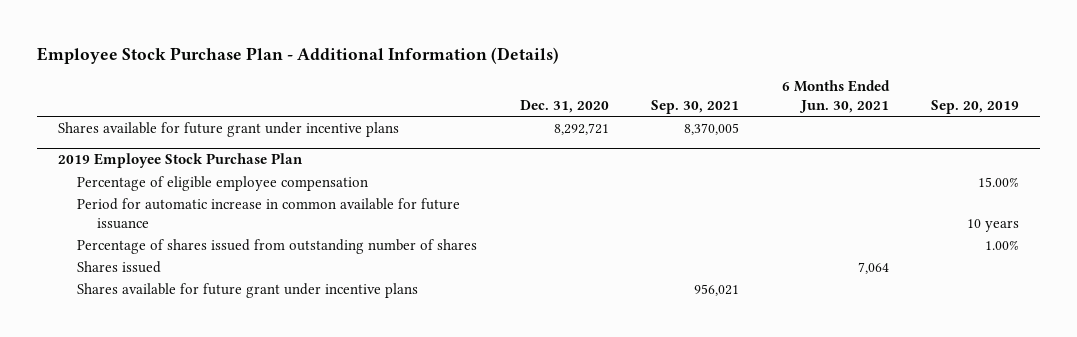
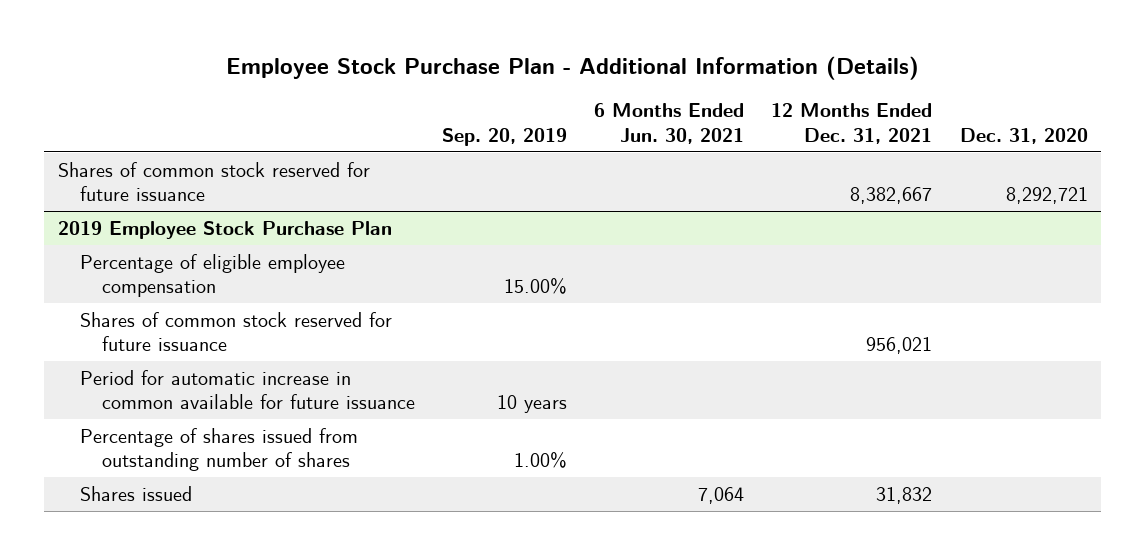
- | Dec. 31, 2020 | Sep. 30, 2021 | 6 Months Ended Jun. 30, 2021 | Sep. 20, 2019
+ | Sep. 20, 2019 | 6 Months Ended Jun. 30, 2021 | 12 Months Ended Dec. 31, 2021 | Dec. 31, 2020
- Shares available for future grant under incentive plans | 8,292,721 | 8,370,005 | |
+ Shares of common stock reserved for future issuance | | | 8,382,667 | 8,292,721
@ 2019 Employee Stock Purchase Plan
+ Shares of common stock reserved for future issuance | | | 956,021 |
- Shares available for future grant under incentive plans | | 956,021 | |

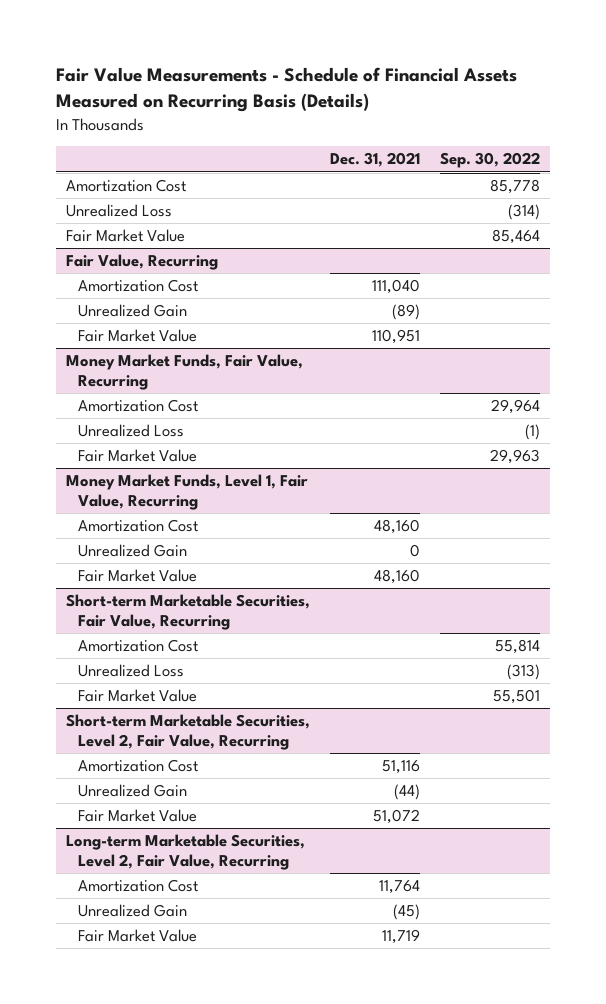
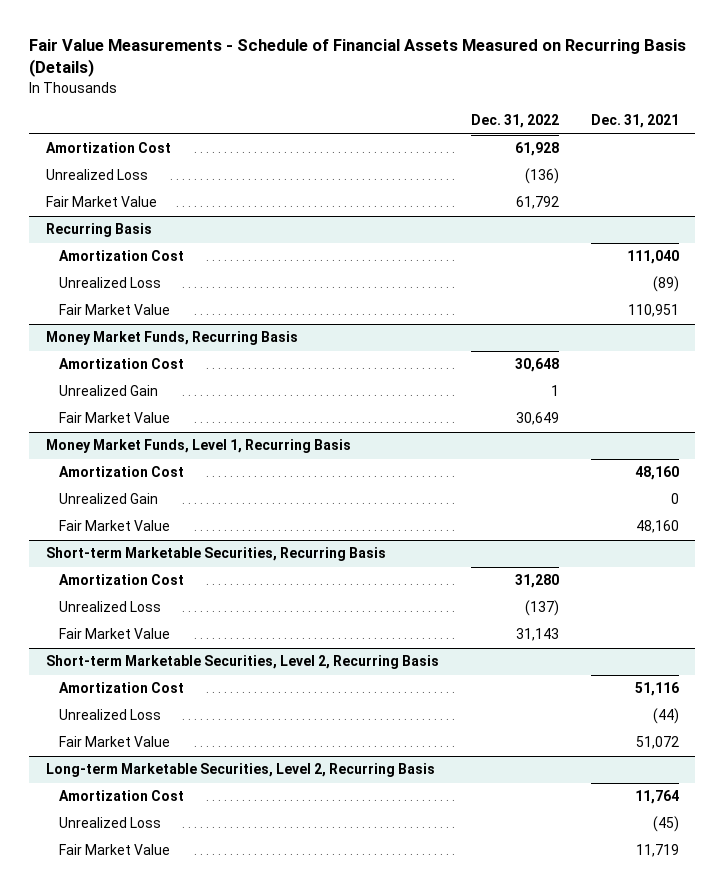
- | Dec. 31, 2021 | Sep. 30, 2022
+ | Dec. 31, 2022 | Dec. 31, 2021
- Fair Value, Recurring
+ Recurring Basis
- Unrealized Gain | (89) |
+ Unrealized Loss | | (89)
- Money Market Funds, Fair Value, Recurring
+ Money Market Funds, Recurring Basis
- Unrealized Loss | | (1)
+ Unrealized Gain | 1 |
- Money Market Funds, Level 1, Fair Value, Recurring
+ Money Market Funds, Level 1, Recurring Basis
- Short-term Marketable Securities, Fair Value, Recurring
+ Short-term Marketable Securities, Recurring Basis
- Short-term Marketable Securities, Level 2, Fair Value, Recurring
+ Short-term Marketable Securities, Level 2, Recurring Basis
- Unrealized Gain | (44) |
+ Unrealized Loss | | (44)
- Long-term Marketable Securities, Level 2, Fair Value, Recurring
+ Long-term Marketable Securities, Level 2, Recurring Basis
- Unrealized Gain | (45) |
+ Unrealized Loss | | (45)

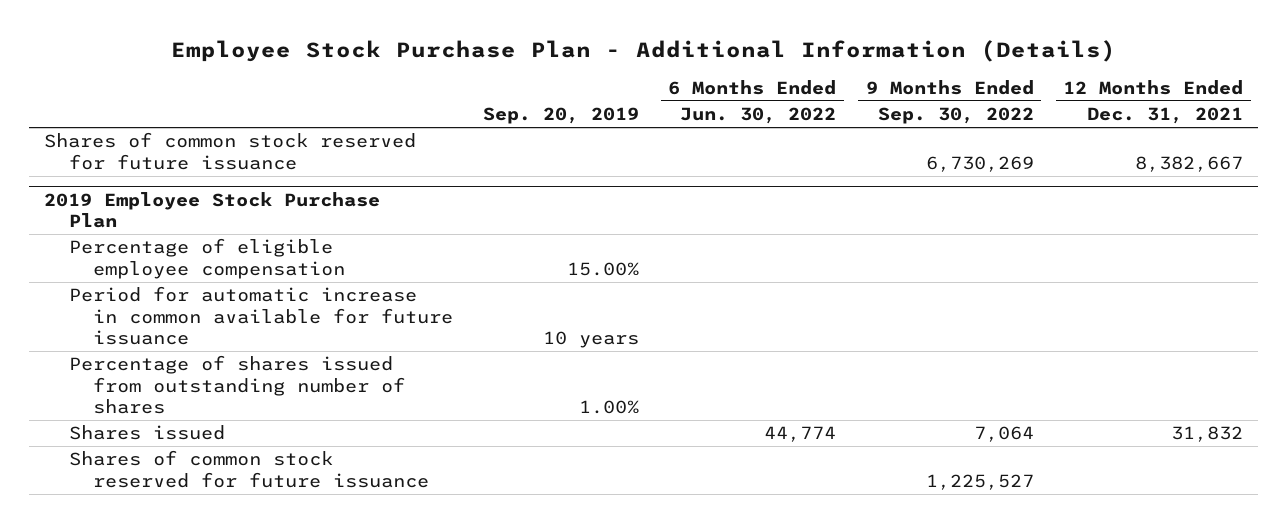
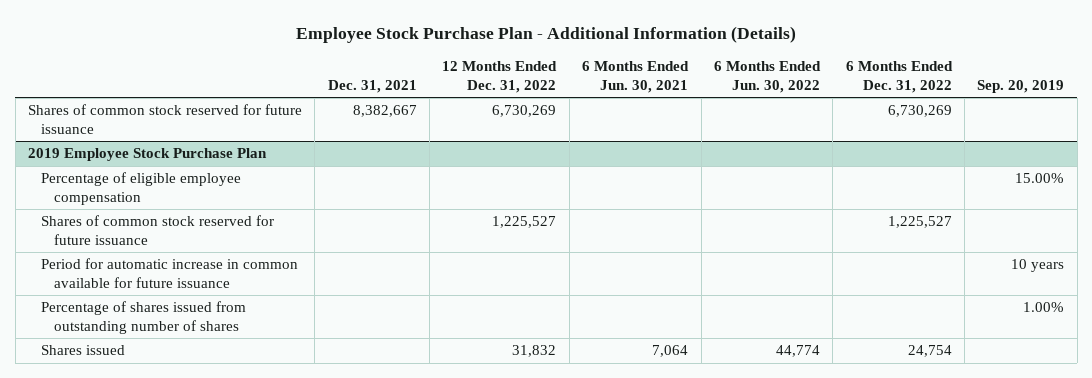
- | Sep. 20, 2019 | 6 Months Ended Jun. 30, 2022 | 9 Months Ended Sep. 30, 2022 | 12 Months Ended Dec. 31, 2021
+ | Dec. 31, 2021 | 12 Months Ended Dec. 31, 2022 | 6 Months Ended Jun. 30, 2021 | 6 Months Ended Jun. 30, 2022 | 6 Months Ended Dec. 31, 2022 | Sep. 20, 2019
@ 2019 Employee Stock Purchase Plan
moved up: Shares of common stock reserved for future issuance | | 1,225,527 | | | 1,225,527 |

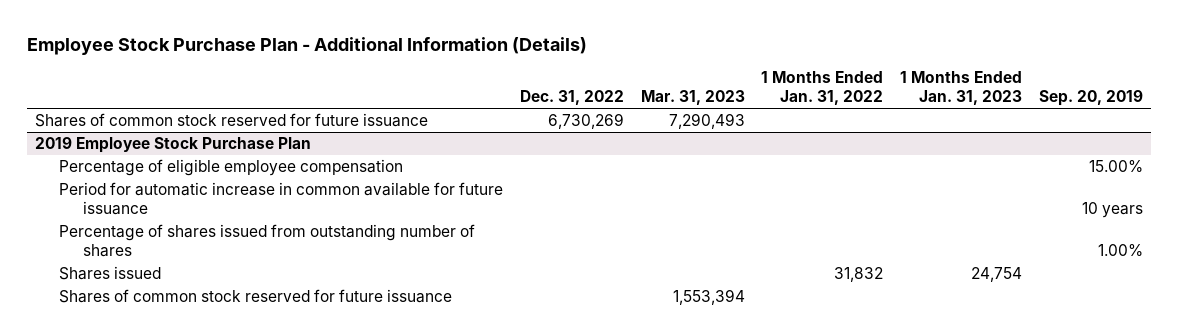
- | Dec. 31, 2021 | 12 Months Ended Dec. 31, 2022 | 6 Months Ended Jun. 30, 2021 | 6 Months Ended Jun. 30, 2022 | 6 Months Ended Dec. 31, 2022 | Sep. 20, 2019
+ | Dec. 31, 2022 | Mar. 31, 2023 | 1 Months Ended Jan. 31, 2022 | 1 Months Ended Jan. 31, 2023 | Sep. 20, 2019
@ 2019 Employee Stock Purchase Plan
moved down: Shares of common stock reserved for future issuance | | 1,553,394 | | |

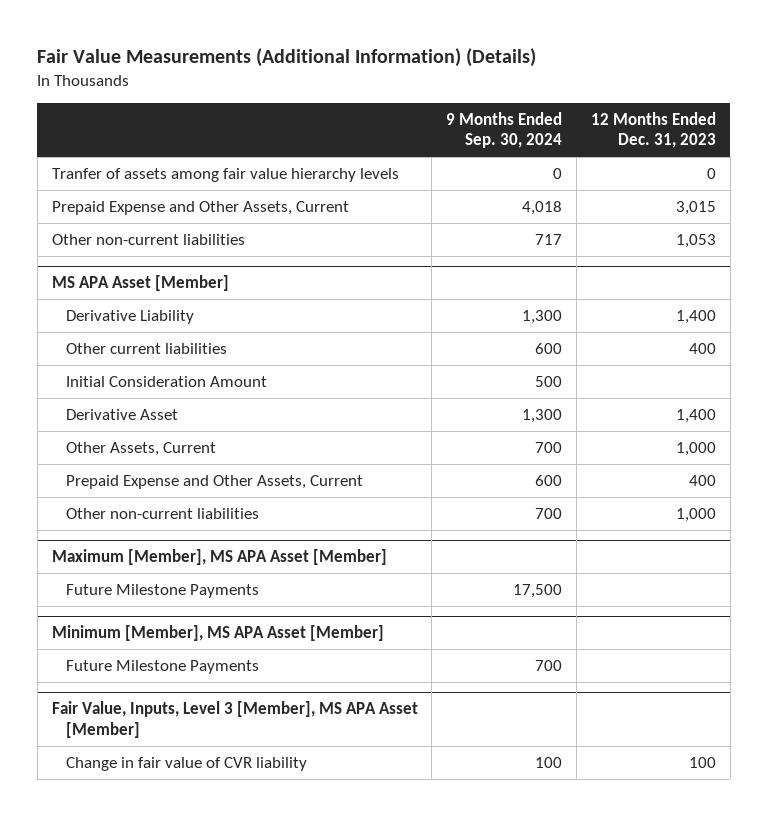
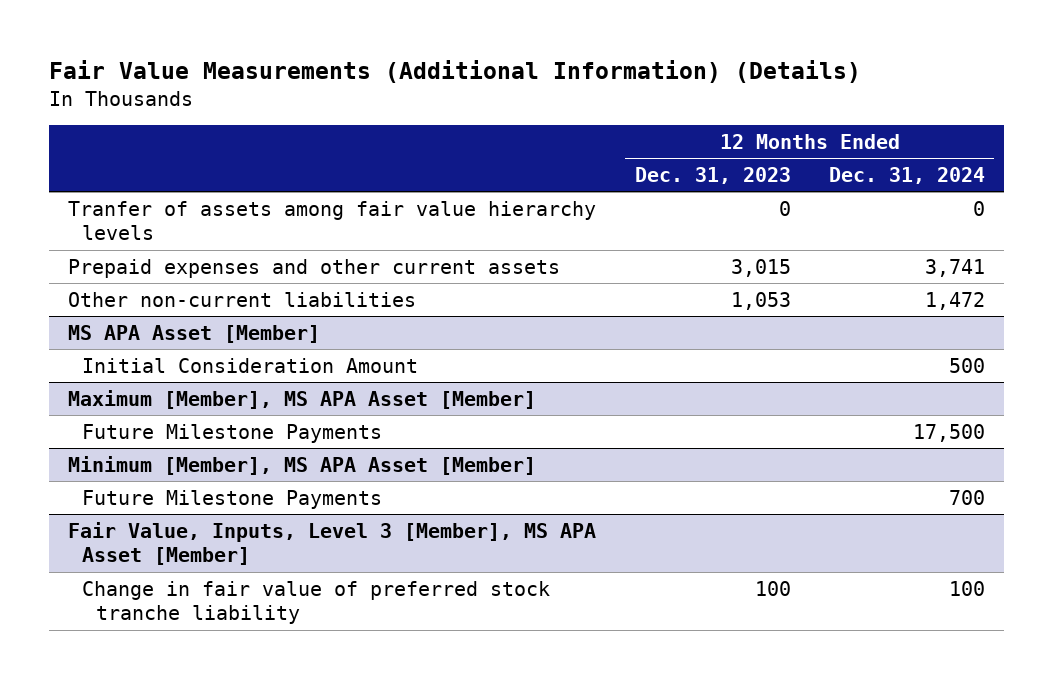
- | 9 Months Ended Sep. 30, 2024 | 12 Months Ended Dec. 31, 2023
+ | 12 Months Ended Dec. 31, 2023 | 12 Months Ended Dec. 31, 2024
- Prepaid Expense and Other Assets, Current | 4,018 | 3,015
+ Prepaid expenses and other current assets | 3,015 | 3,741
@ MS APA Asset [Member]
- Derivative Liability | 1,300 | 1,400
- Other current liabilities | 600 | 400
- Derivative Asset | 1,300 | 1,400
- Other Assets, Current | 700 | 1,000
- Prepaid Expense and Other Assets, Current | 600 | 400
- Other non-current liabilities | 700 | 1,000
@ Fair Value, Inputs, Level 3 [Member], MS APA Asset [Member]
- Change in fair value of CVR liability | 100 | 100
+ Change in fair value of preferred stock tranche liability | 100 | 100

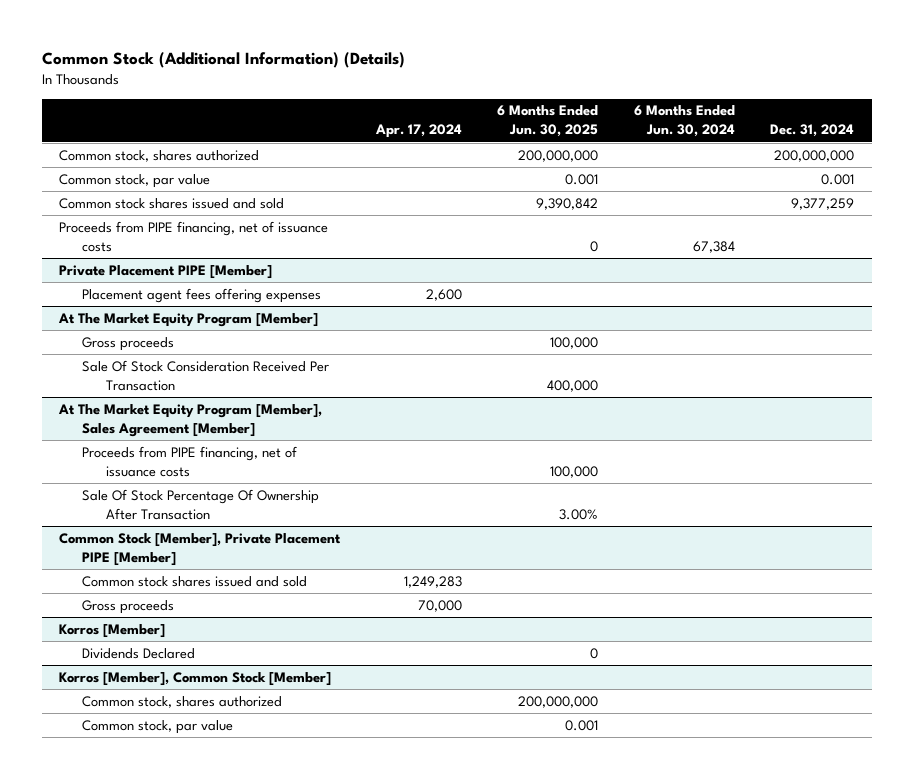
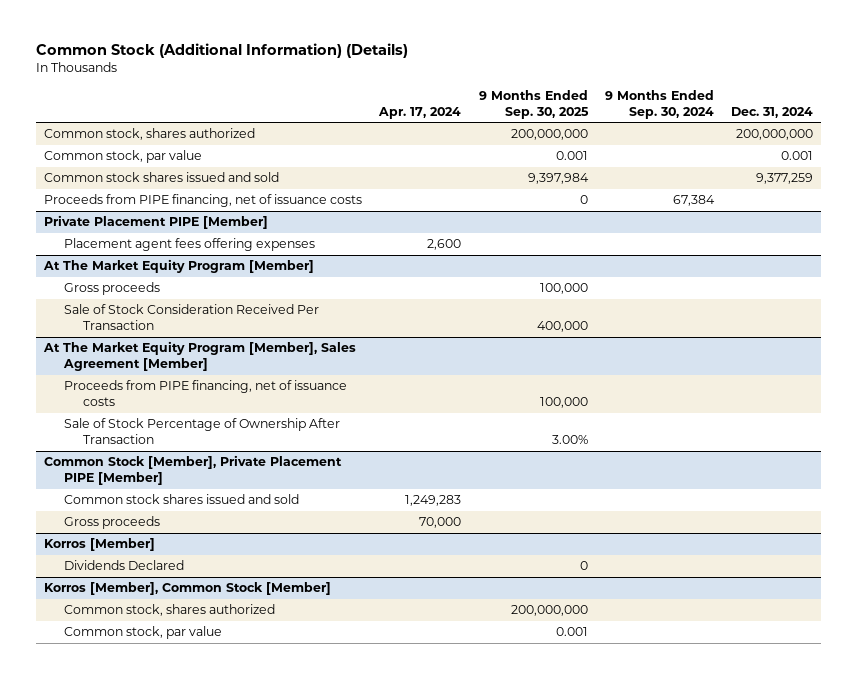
- | Apr. 17, 2024 | 6 Months Ended Jun. 30, 2025 | 6 Months Ended Jun. 30, 2024 | Dec. 31, 2024
+ | Apr. 17, 2024 | 9 Months Ended Sep. 30, 2025 | 9 Months Ended Sep. 30, 2024 | Dec. 31, 2024
@ At The Market Equity Program [Member]
- Sale Of Stock Consideration Received Per Transaction | | 400,000 | |
+ Sale of Stock Consideration Received Per Transaction | | 400,000 | |
@ At The Market Equity Program [Member], Sales Agreement [Member]
- Sale Of Stock Percentage Of Ownership After Transaction | | 3.00% | |
+ Sale of Stock Percentage of Ownership After Transaction | | 3.00% | |

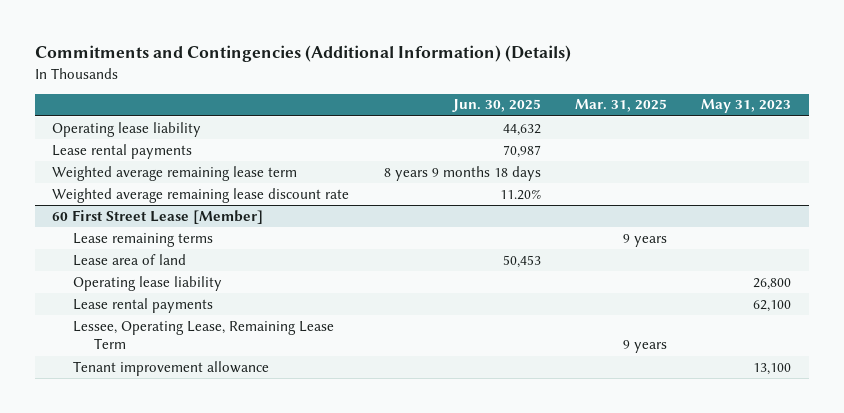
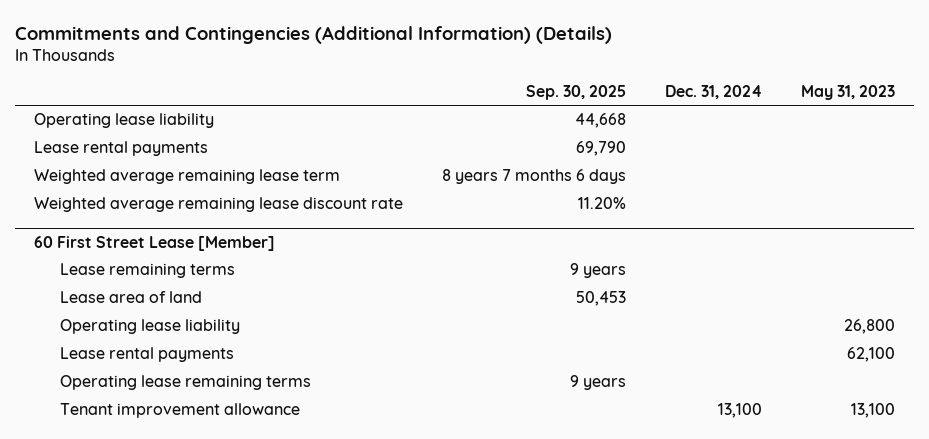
- | Jun. 30, 2025 | Mar. 31, 2025 | May 31, 2023
+ | Sep. 30, 2025 | Dec. 31, 2024 | May 31, 2023
@ 60 First Street Lease [Member]
- Lessee, Operating Lease, Remaining Lease Term | | 9 years |
+ Operating lease remaining terms | 9 years | |

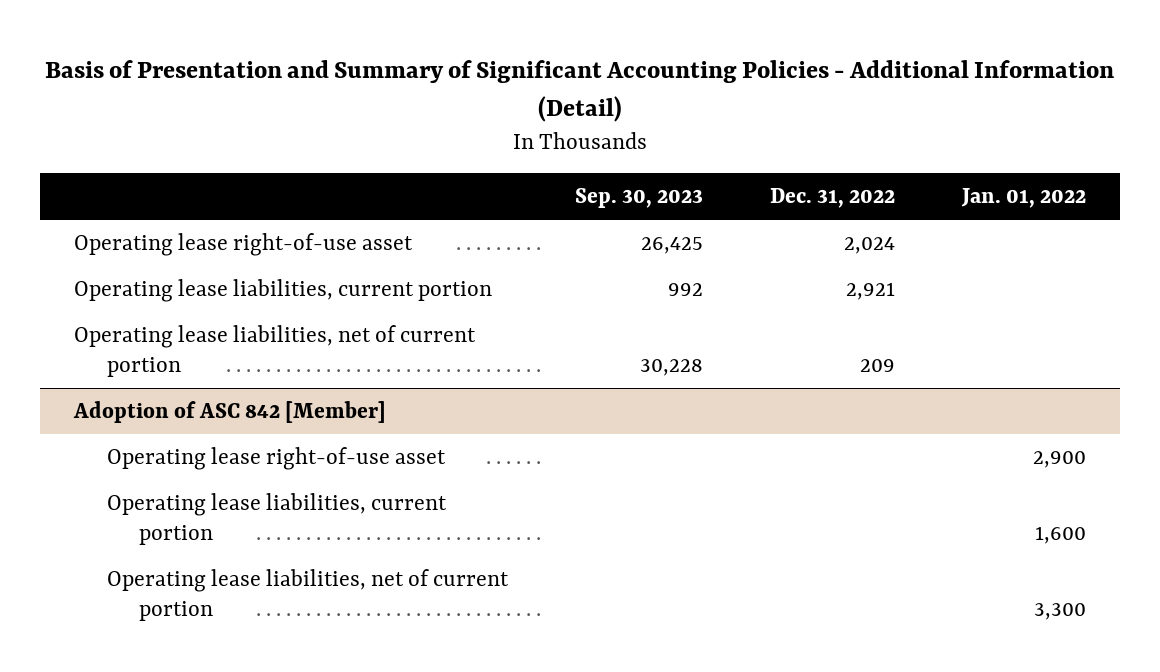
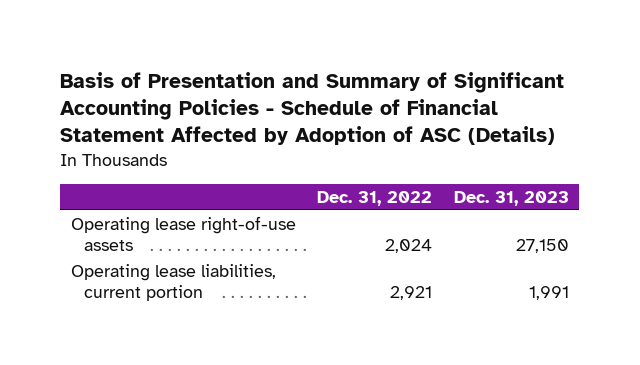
- Basis of Presentation and Summary of Significant Accounting Policies - Additional Information (Detail)
+ Basis of Presentation and Summary of Significant Accounting Policies - Schedule of Financial Statement Affected by Adoption of ASC (Details)
- | Sep. 30, 2023 | Dec. 31, 2022 | Jan. 01, 2022
+ | Dec. 31, 2022 | Dec. 31, 2023
- Operating lease right-of-use asset | 26,425 | 2,024 |
+ Operating lease right-of-use assets | 2,024 | 27,150
- Operating lease liabilities, net of current portion | 30,228 | 209 |
- Adoption of ASC 842 [Member]
- Operating lease right-of-use asset | | | 2,900
- Operating lease liabilities, current portion | | | 1,600
- Operating lease liabilities, net of current portion | | | 3,300

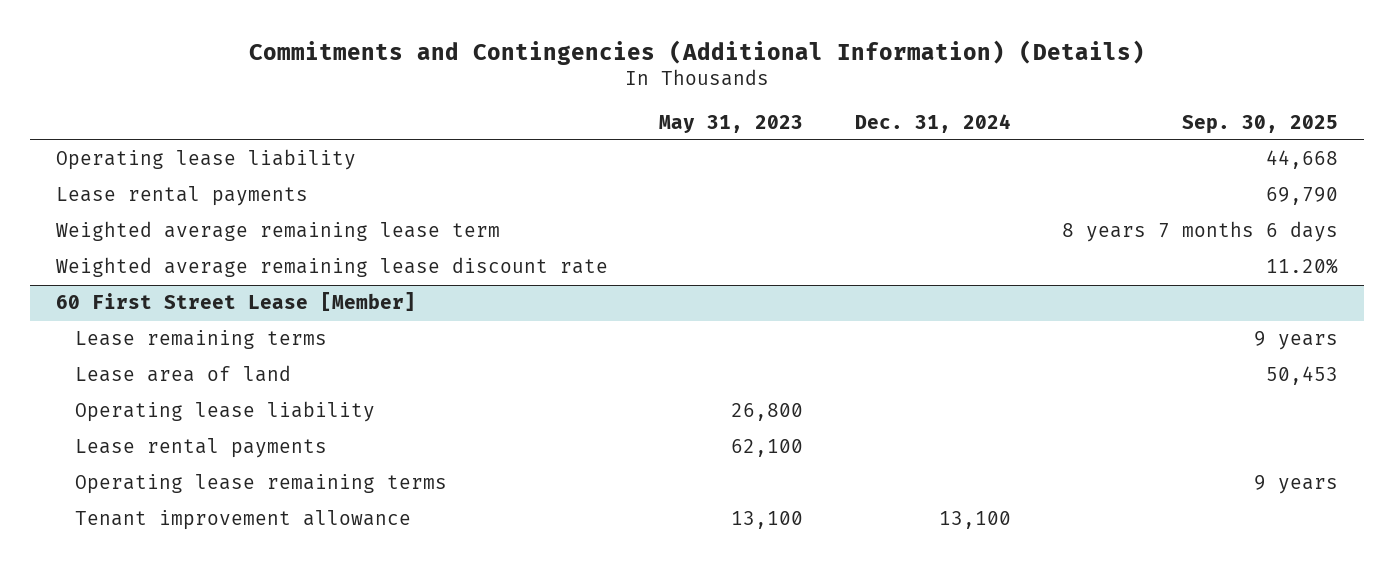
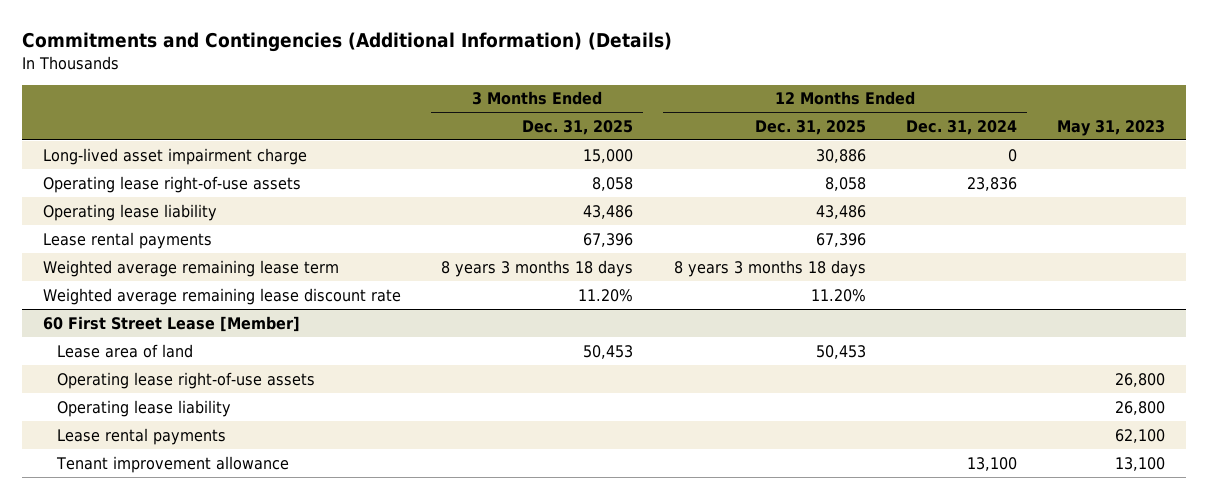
- | May 31, 2023 | Dec. 31, 2024 | Sep. 30, 2025
+ | 3 Months Ended Dec. 31, 2025 | 12 Months Ended Dec. 31, 2025 | 12 Months Ended Dec. 31, 2024 | May 31, 2023
+ Long-lived asset impairment charge | 15,000 | 30,886 | 0 |
+ Operating lease right-of-use assets | 8,058 | 8,058 | 23,836 |
@ 60 First Street Lease [Member]
- Lease remaining terms | | | 9 years
+ Operating lease right-of-use assets | | | | 26,800
- Operating lease remaining terms | | | 9 years

